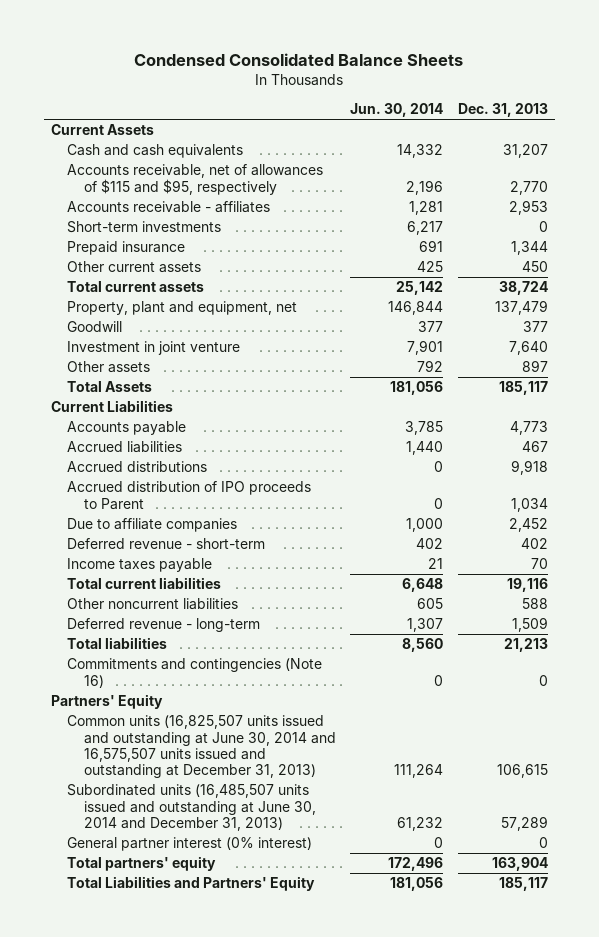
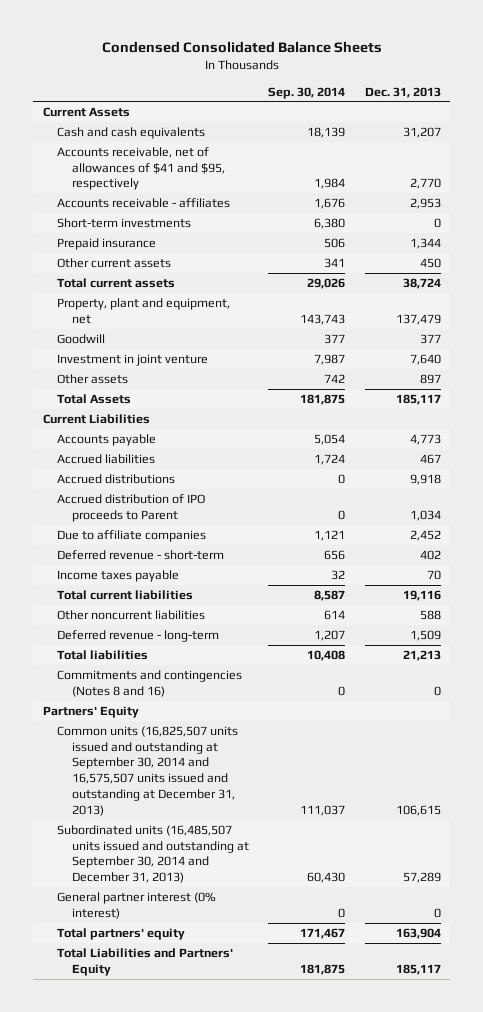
- | Jun. 30, 2014 | Dec. 31, 2013
+ | Sep. 30, 2014 | Dec. 31, 2013
- Accounts receivable, net of allowances of $115 and $95, respectively | 2,196 | 2,770
+ Accounts receivable, net of allowances of $41 and $95, respectively | 1,984 | 2,770
- Commitments and contingencies (Note 16) | 0 | 0
+ Commitments and contingencies (Notes 8 and 16) | 0 | 0
- Common units (16,825,507 units issued and outstanding at June 30, 2014 and 16,575,507 units issued and outstanding at December 31, 2013) | 111,264 | 106,615
- Subordinated units (16,485,507 units issued and outstanding at June 30, 2014 and December 31, 2013) | 61,232 | 57,289
+ Common units (16,825,507 units issued and outstanding at September 30, 2014 and 16,575,507 units issued and outstanding at December 31, 2013) | 111,037 | 106,615
+ Subordinated units (16,485,507 units issued and outstanding at September 30, 2014 and December 31, 2013) | 60,430 | 57,289

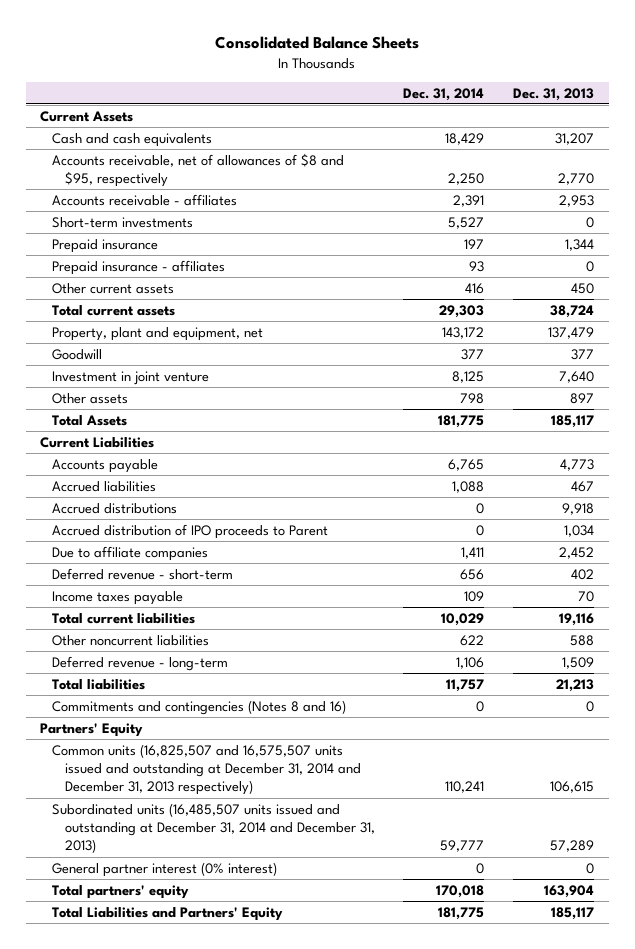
- Condensed Consolidated Balance Sheets
+ Consolidated Balance Sheets
- | Sep. 30, 2014 | Dec. 31, 2013
+ | Dec. 31, 2014 | Dec. 31, 2013
- Accounts receivable, net of allowances of $41 and $95, respectively | 1,984 | 2,770
+ Accounts receivable, net of allowances of $8 and $95, respectively | 2,250 | 2,770
+ Prepaid insurance - affiliates | 93 | 0
- Common units (16,825,507 units issued and outstanding at September 30, 2014 and 16,575,507 units issued and outstanding at December 31, 2013) | 111,037 | 106,615
- Subordinated units (16,485,507 units issued and outstanding at September 30, 2014 and December 31, 2013) | 60,430 | 57,289
+ Common units (16,825,507 and 16,575,507 units issued and outstanding at December 31, 2014 and December 31, 2013 respectively) | 110,241 | 106,615
+ Subordinated units (16,485,507 units issued and outstanding at December 31, 2014 and December 31, 2013) | 59,777 | 57,289

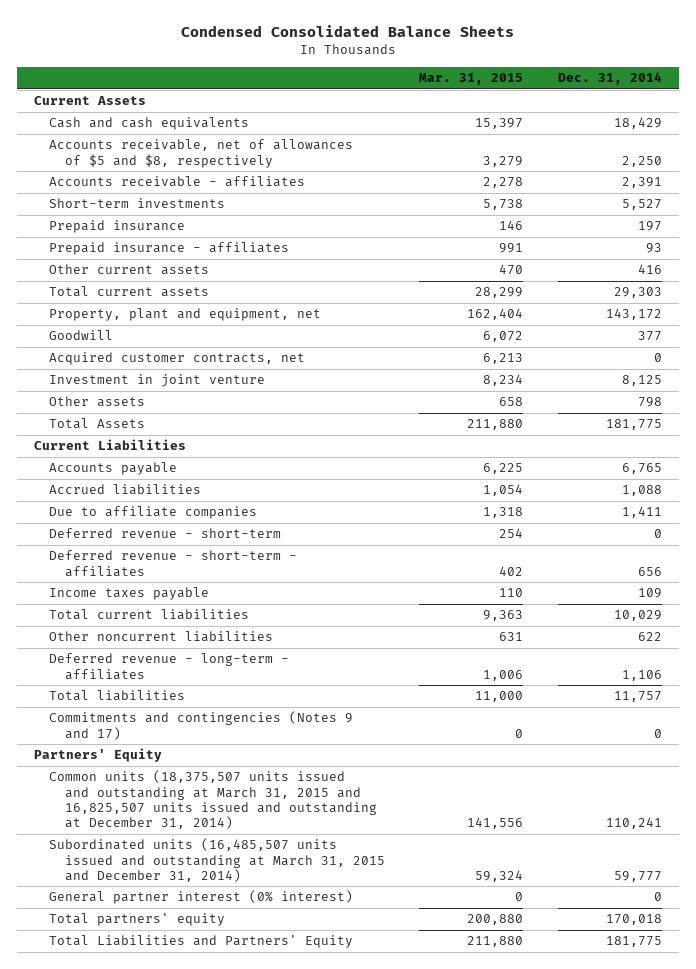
- Consolidated Balance Sheets
+ Condensed Consolidated Balance Sheets
- | Dec. 31, 2014 | Dec. 31, 2013
+ | Mar. 31, 2015 | Dec. 31, 2014
- Accounts receivable, net of allowances of $8 and $95, respectively | 2,250 | 2,770
+ Accounts receivable, net of allowances of $5 and $8, respectively | 3,279 | 2,250
+ Acquired customer contracts, net | 6,213 | 0
- Accrued distributions | 0 | 9,918
- Accrued distribution of IPO proceeds to Parent | 0 | 1,034
- Deferred revenue - short-term | 656 | 402
+ Deferred revenue - short-term | 254 | 0
+ Deferred revenue - short-term - affiliates | 402 | 656
- Deferred revenue - long-term | 1,106 | 1,509
+ Deferred revenue - long-term - affiliates | 1,006 | 1,106
- Commitments and contingencies (Notes 8 and 16) | 0 | 0
+ Commitments and contingencies (Notes 9 and 17) | 0 | 0
- Common units (16,825,507 and 16,575,507 units issued and outstanding at December 31, 2014 and December 31, 2013 respectively) | 110,241 | 106,615
- Subordinated units (16,485,507 units issued and outstanding at December 31, 2014 and December 31, 2013) | 59,777 | 57,289
+ Common units (18,375,507 units issued and outstanding at March 31, 2015 and 16,825,507 units issued and outstanding at December 31, 2014) | 141,556 | 110,241
+ Subordinated units (16,485,507 units issued and outstanding at March 31, 2015 and December 31, 2014) | 59,324 | 59,777

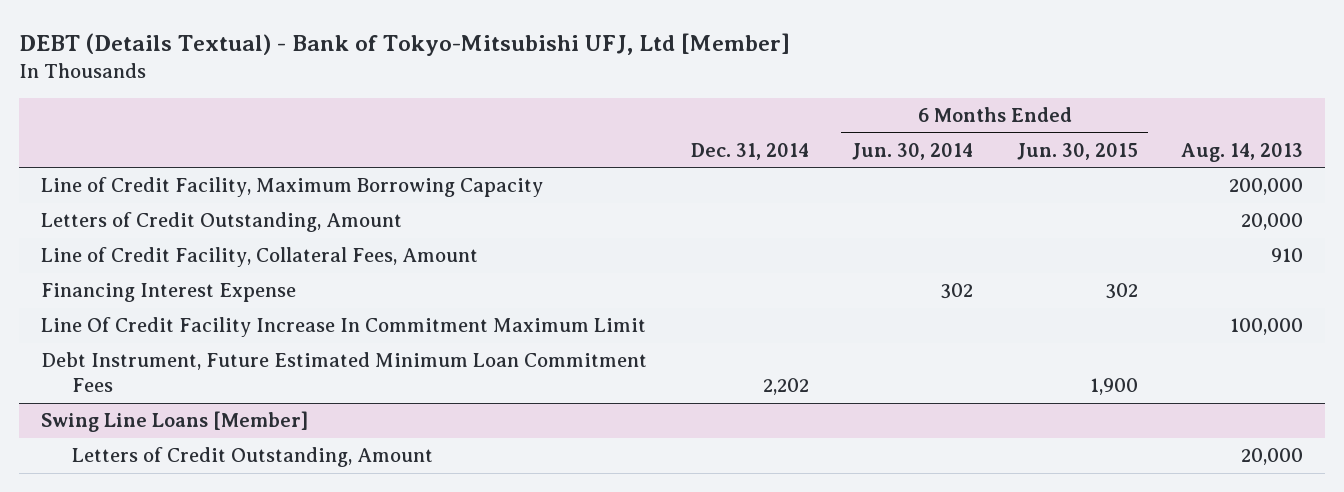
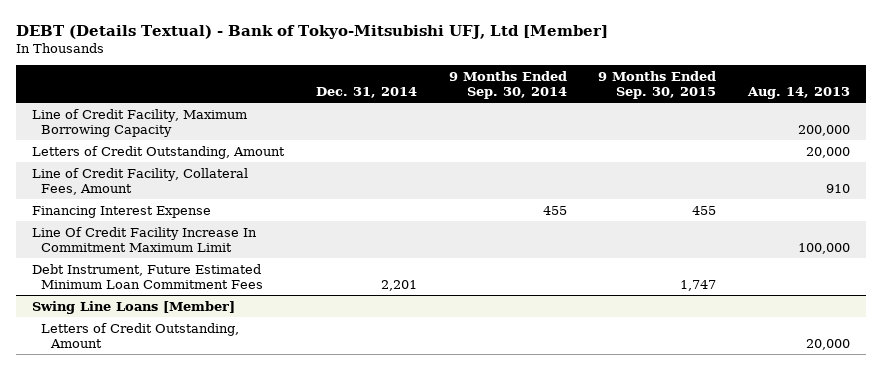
- | Dec. 31, 2014 | 6 Months Ended Jun. 30, 2014 | 6 Months Ended Jun. 30, 2015 | Aug. 14, 2013
+ | Dec. 31, 2014 | 9 Months Ended Sep. 30, 2014 | 9 Months Ended Sep. 30, 2015 | Aug. 14, 2013
- Debt Instrument, Future Estimated Minimum Loan Commitment Fees | 2,202 | | 1,900 |
+ Debt Instrument, Future Estimated Minimum Loan Commitment Fees | 2,201 | | 1,747 |

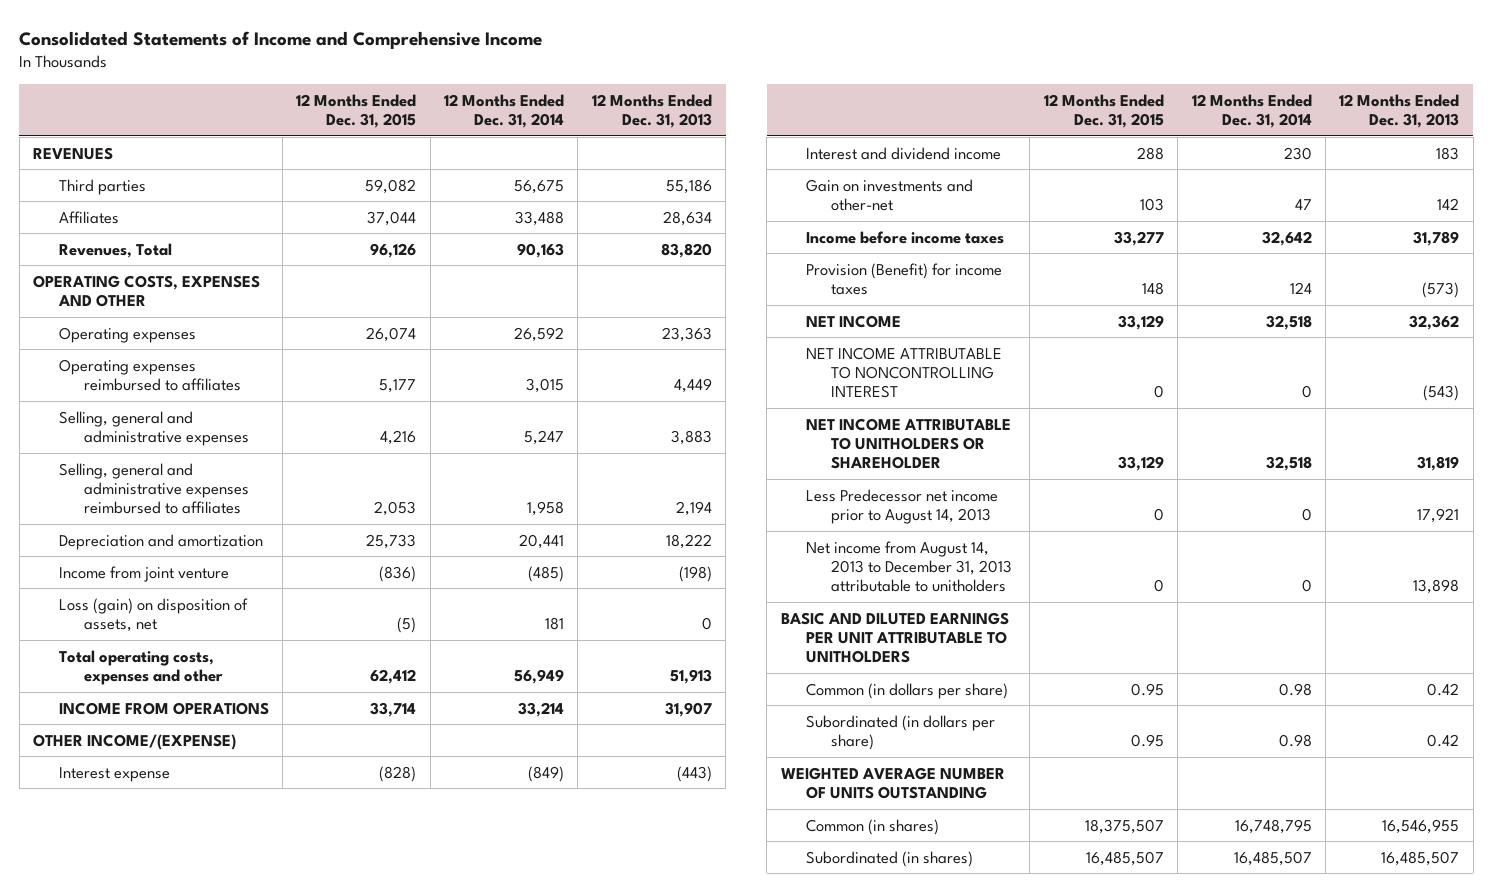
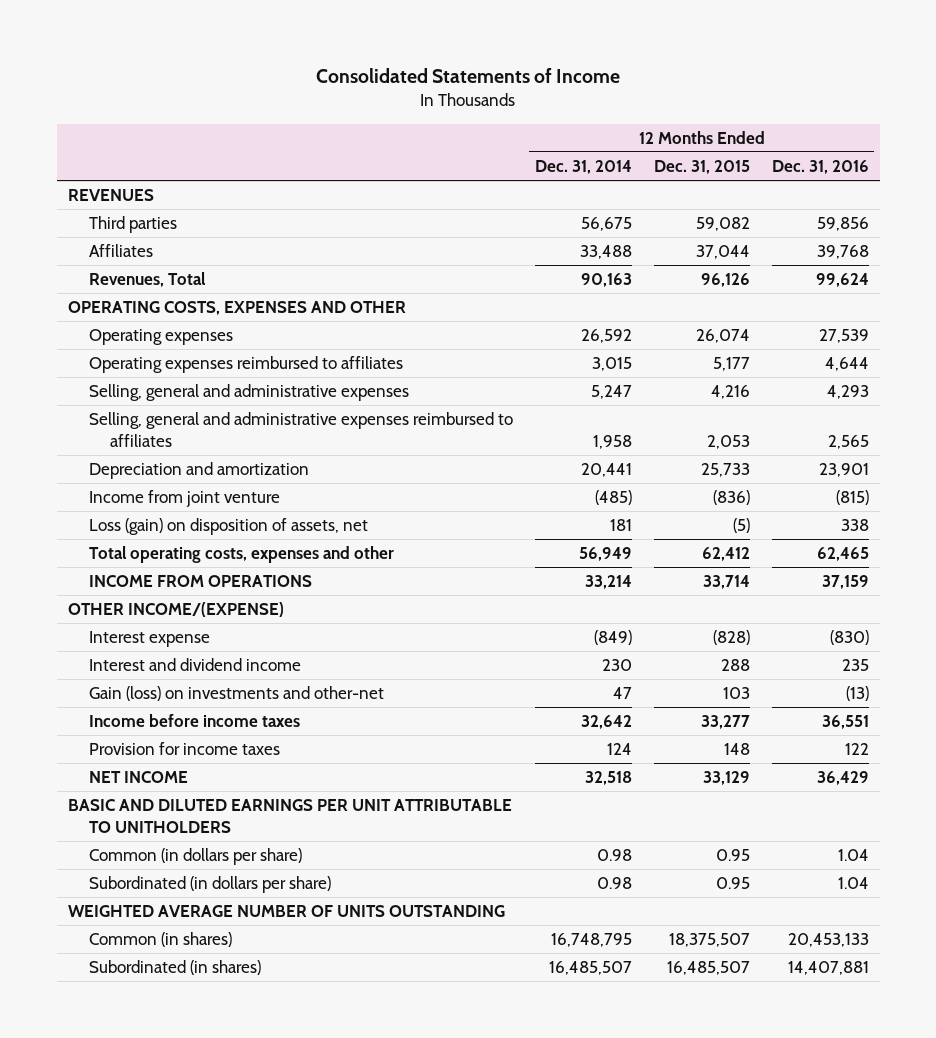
- Consolidated Statements of Income and Comprehensive Income
+ Consolidated Statements of Income
- | 12 Months Ended Dec. 31, 2015 | 12 Months Ended Dec. 31, 2014 | 12 Months Ended Dec. 31, 2013
+ | 12 Months Ended Dec. 31, 2014 | 12 Months Ended Dec. 31, 2015 | 12 Months Ended Dec. 31, 2016
- Gain on investments and other-net | 103 | 47 | 142
+ Gain (loss) on investments and other-net | 47 | 103 | (13)
- Provision (Benefit) for income taxes | 148 | 124 | (573)
+ Provision for income taxes | 124 | 148 | 122
- NET INCOME ATTRIBUTABLE TO NONCONTROLLING INTEREST | 0 | 0 | (543)
- NET INCOME ATTRIBUTABLE TO UNITHOLDERS OR SHAREHOLDER | 33,129 | 32,518 | 31,819
- Less Predecessor net income prior to August 14, 2013 | 0 | 0 | 17,921
- Net income from August 14, 2013 to December 31, 2013 attributable to unitholders | 0 | 0 | 13,898

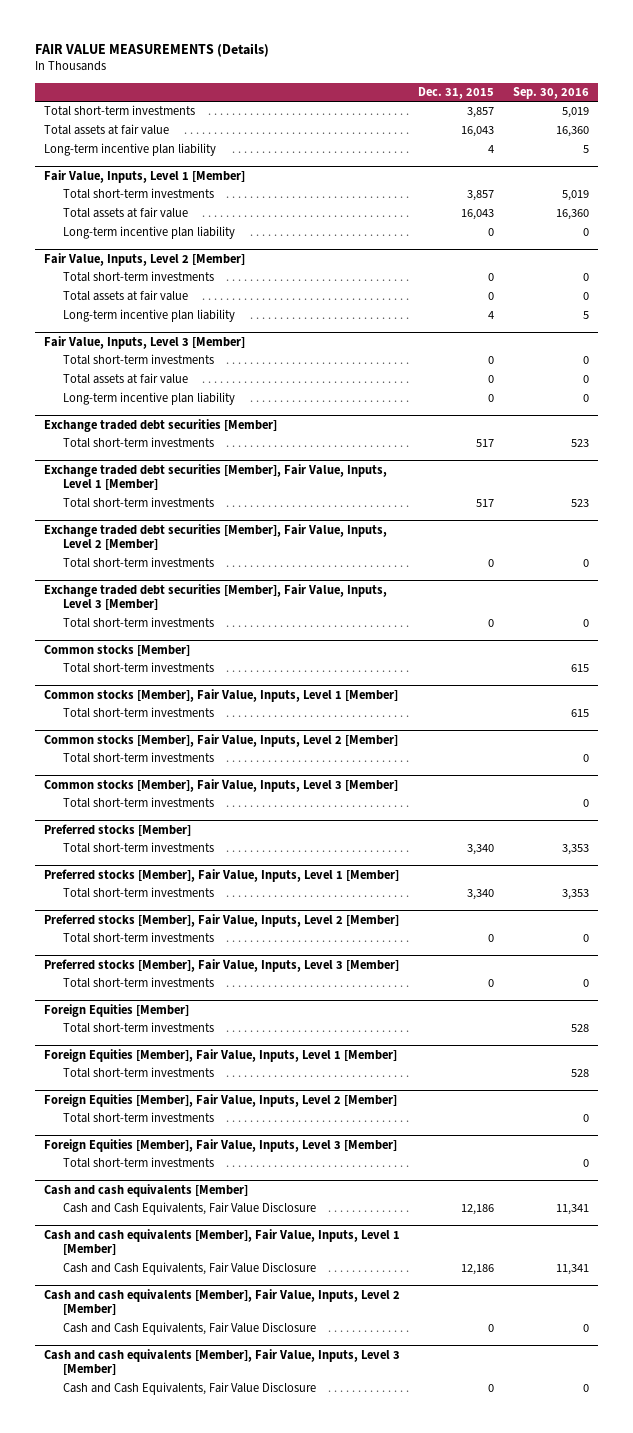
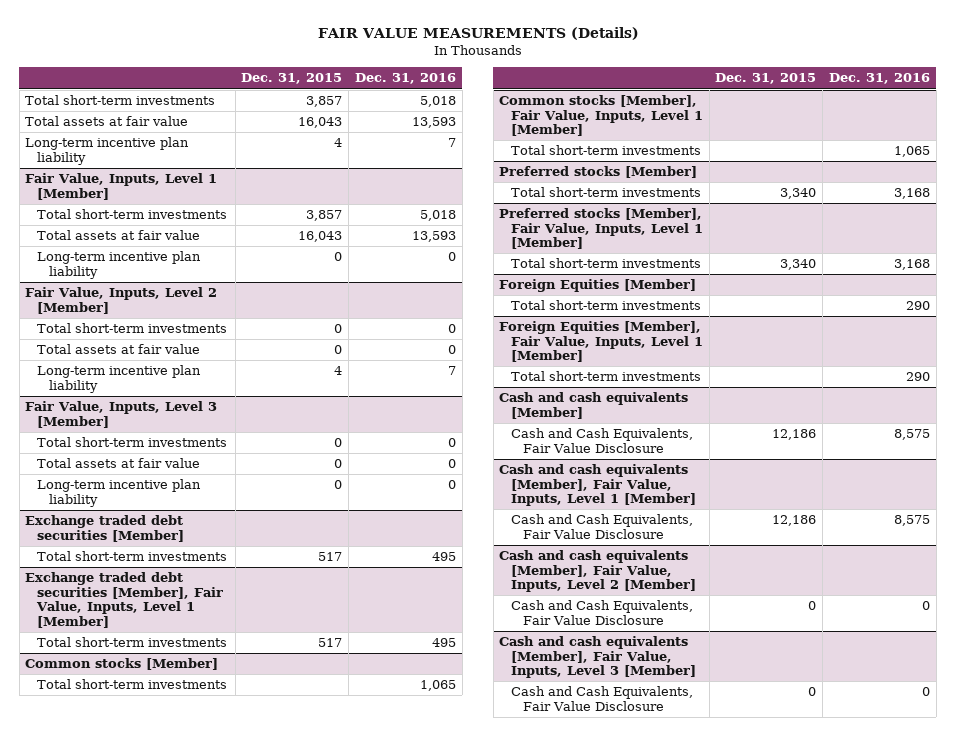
- | Dec. 31, 2015 | Sep. 30, 2016
+ | Dec. 31, 2015 | Dec. 31, 2016
- Exchange traded debt securities [Member], Fair Value, Inputs, Level 2 [Member]
- Total short-term investments | 0 | 0
- Exchange traded debt securities [Member], Fair Value, Inputs, Level 3 [Member]
- Total short-term investments | 0 | 0
- Common stocks [Member], Fair Value, Inputs, Level 2 [Member]
- Total short-term investments | | 0
- Common stocks [Member], Fair Value, Inputs, Level 3 [Member]
- Total short-term investments | | 0
- Preferred stocks [Member], Fair Value, Inputs, Level 2 [Member]
- Total short-term investments | 0 | 0
- Preferred stocks [Member], Fair Value, Inputs, Level 3 [Member]
- Total short-term investments | 0 | 0
- Foreign Equities [Member], Fair Value, Inputs, Level 2 [Member]
- Total short-term investments | | 0
- Foreign Equities [Member], Fair Value, Inputs, Level 3 [Member]
- Total short-term investments | | 0

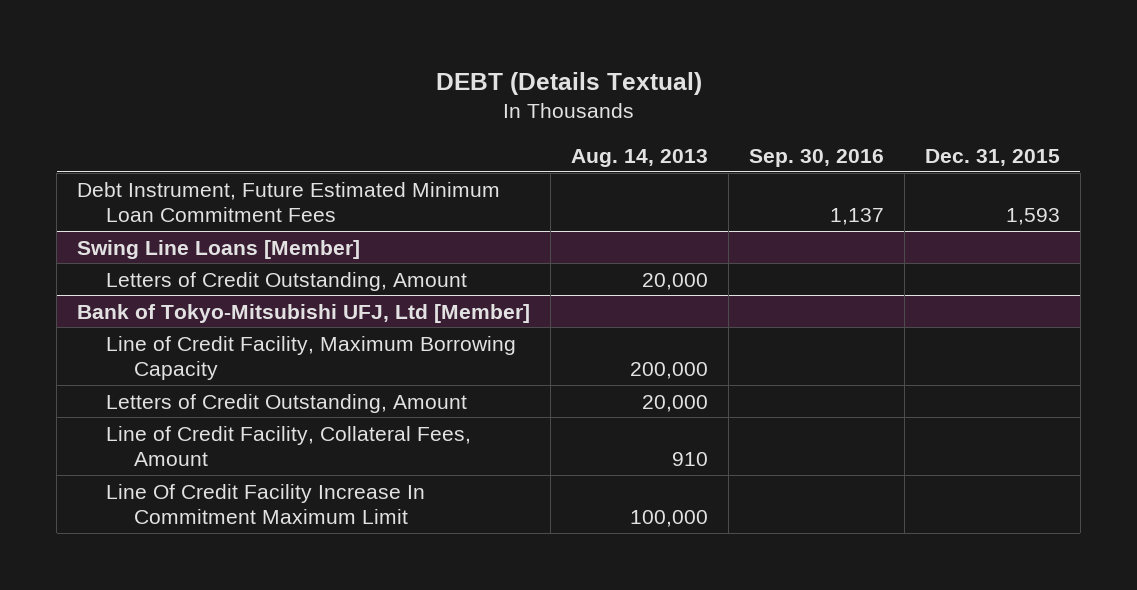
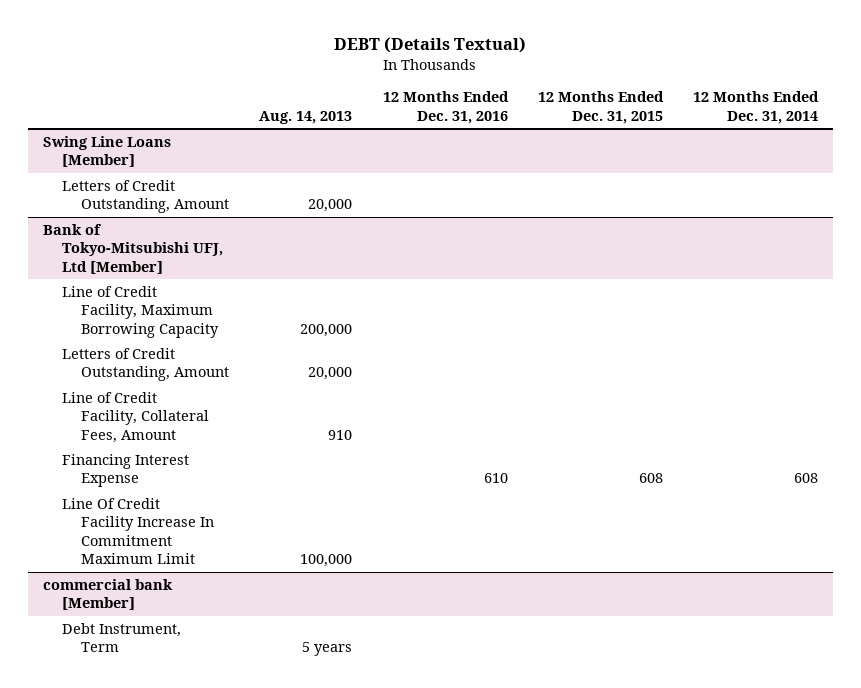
- | Aug. 14, 2013 | Sep. 30, 2016 | Dec. 31, 2015
+ | Aug. 14, 2013 | 12 Months Ended Dec. 31, 2016 | 12 Months Ended Dec. 31, 2015 | 12 Months Ended Dec. 31, 2014
- Debt Instrument, Future Estimated Minimum Loan Commitment Fees | | 1,137 | 1,593
@ Bank of Tokyo-Mitsubishi UFJ, Ltd [Member]
+ Financing Interest Expense | | 610 | 608 | 608
+ commercial bank [Member]
+ Debt Instrument, Term | 5 years | | |

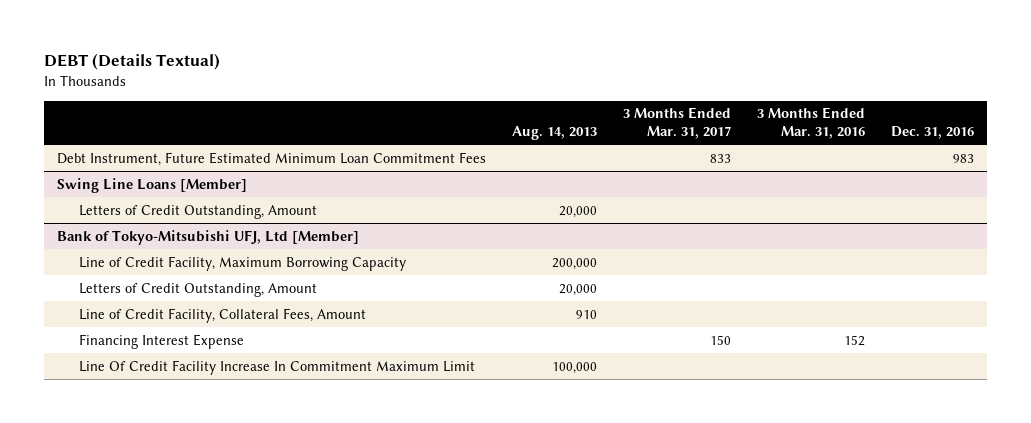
- | Aug. 14, 2013 | 12 Months Ended Dec. 31, 2016 | 12 Months Ended Dec. 31, 2015 | 12 Months Ended Dec. 31, 2014
+ | Aug. 14, 2013 | 3 Months Ended Mar. 31, 2017 | 3 Months Ended Mar. 31, 2016 | Dec. 31, 2016
+ Debt Instrument, Future Estimated Minimum Loan Commitment Fees | | 833 | | 983
- commercial bank [Member]
- Debt Instrument, Term | 5 years | | |

